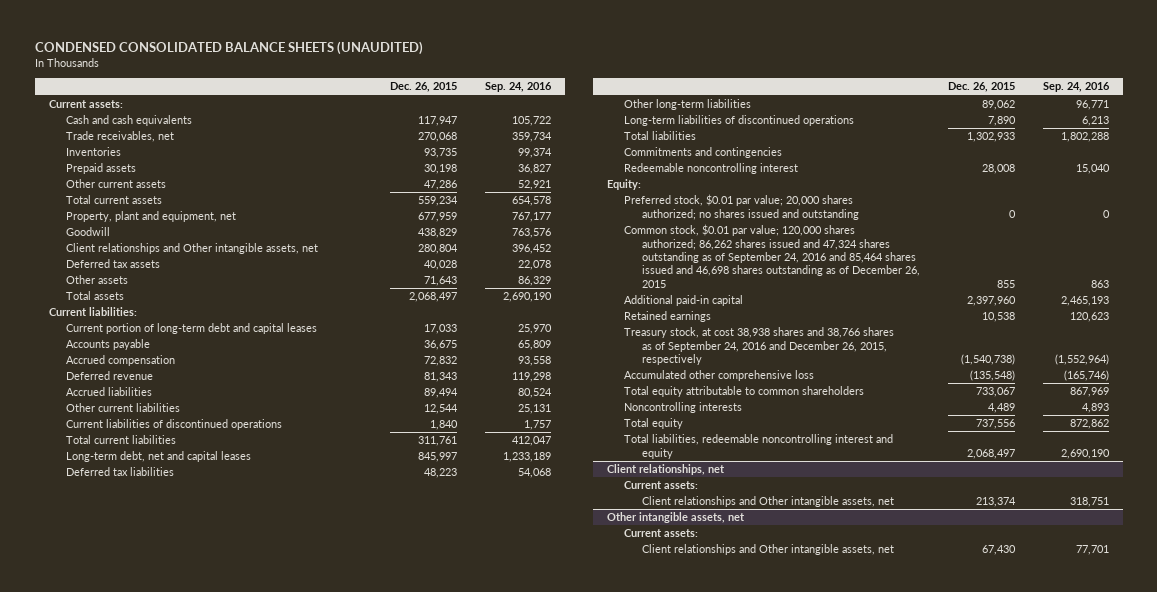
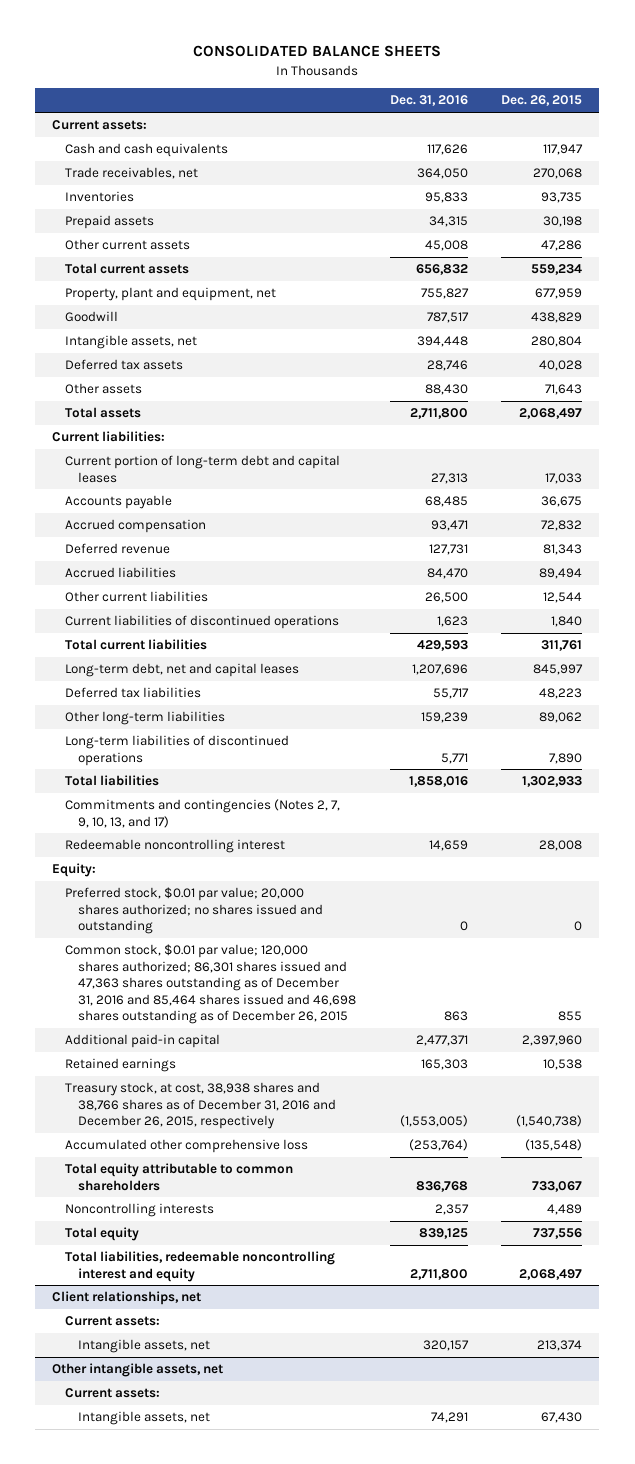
- CONDENSED CONSOLIDATED BALANCE SHEETS (UNAUDITED)
+ CONSOLIDATED BALANCE SHEETS
- | Dec. 26, 2015 | Sep. 24, 2016
+ | Dec. 31, 2016 | Dec. 26, 2015
- Client relationships and Other intangible assets, net | 280,804 | 396,452
+ Intangible assets, net | 394,448 | 280,804
- Commitments and contingencies
+ Commitments and contingencies (Notes 2, 7, 9, 10, 13, and 17)
- Common stock, $0.01 par value; 120,000 shares authorized; 86,262 shares issued and 47,324 shares outstanding as of September 24, 2016 and 85,464 shares issued and 46,698 shares outstanding as of December 26, 2015 | 855 | 863
+ Common stock, $0.01 par value; 120,000 shares authorized; 86,301 shares issued and 47,363 shares outstanding as of December 31, 2016 and 85,464 shares issued and 46,698 shares outstanding as of December 26, 2015 | 863 | 855
- Treasury stock, at cost 38,938 shares and 38,766 shares as of September 24, 2016 and December 26, 2015, respectively | (1,540,738) | (1,552,964)
+ Treasury stock, at cost, 38,938 shares and 38,766 shares as of December 31, 2016 and December 26, 2015, respectively | (1,553,005) | (1,540,738)
@ Client relationships, net
- Client relationships and Other intangible assets, net | 213,374 | 318,751
+ Intangible assets, net | 320,157 | 213,374
@ Other intangible assets, net
- Client relationships and Other intangible assets, net | 67,430 | 77,701
+ Intangible assets, net | 74,291 | 67,430

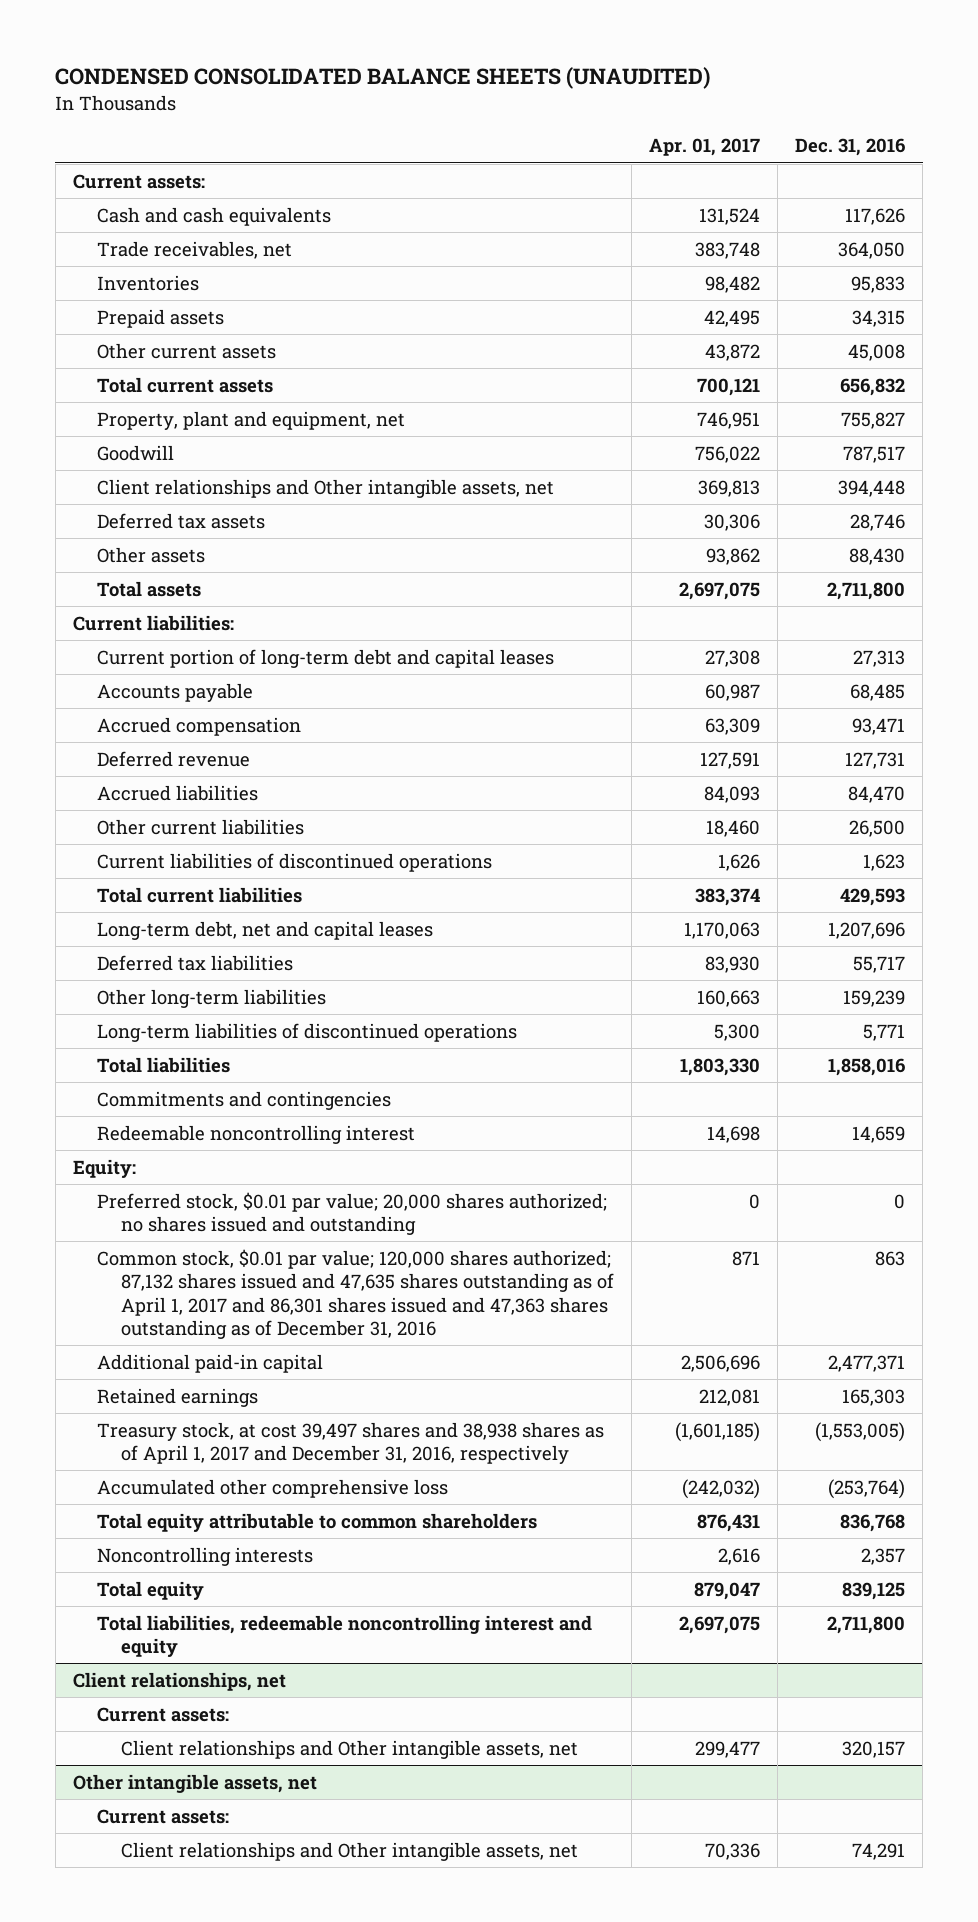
- CONSOLIDATED BALANCE SHEETS
+ CONDENSED CONSOLIDATED BALANCE SHEETS (UNAUDITED)
- | Dec. 31, 2016 | Dec. 26, 2015
+ | Apr. 01, 2017 | Dec. 31, 2016
- Intangible assets, net | 394,448 | 280,804
+ Client relationships and Other intangible assets, net | 369,813 | 394,448
- Commitments and contingencies (Notes 2, 7, 9, 10, 13, and 17)
+ Commitments and contingencies
- Common stock, $0.01 par value; 120,000 shares authorized; 86,301 shares issued and 47,363 shares outstanding as of December 31, 2016 and 85,464 shares issued and 46,698 shares outstanding as of December 26, 2015 | 863 | 855
+ Common stock, $0.01 par value; 120,000 shares authorized; 87,132 shares issued and 47,635 shares outstanding as of April 1, 2017 and 86,301 shares issued and 47,363 shares outstanding as of December 31, 2016 | 871 | 863
- Treasury stock, at cost, 38,938 shares and 38,766 shares as of December 31, 2016 and December 26, 2015, respectively | (1,553,005) | (1,540,738)
+ Treasury stock, at cost 39,497 shares and 38,938 shares as of April 1, 2017 and December 31, 2016, respectively | (1,601,185) | (1,553,005)
@ Client relationships, net
- Intangible assets, net | 320,157 | 213,374
+ Client relationships and Other intangible assets, net | 299,477 | 320,157
@ Other intangible assets, net
- Intangible assets, net | 74,291 | 67,430
+ Client relationships and Other intangible assets, net | 70,336 | 74,291

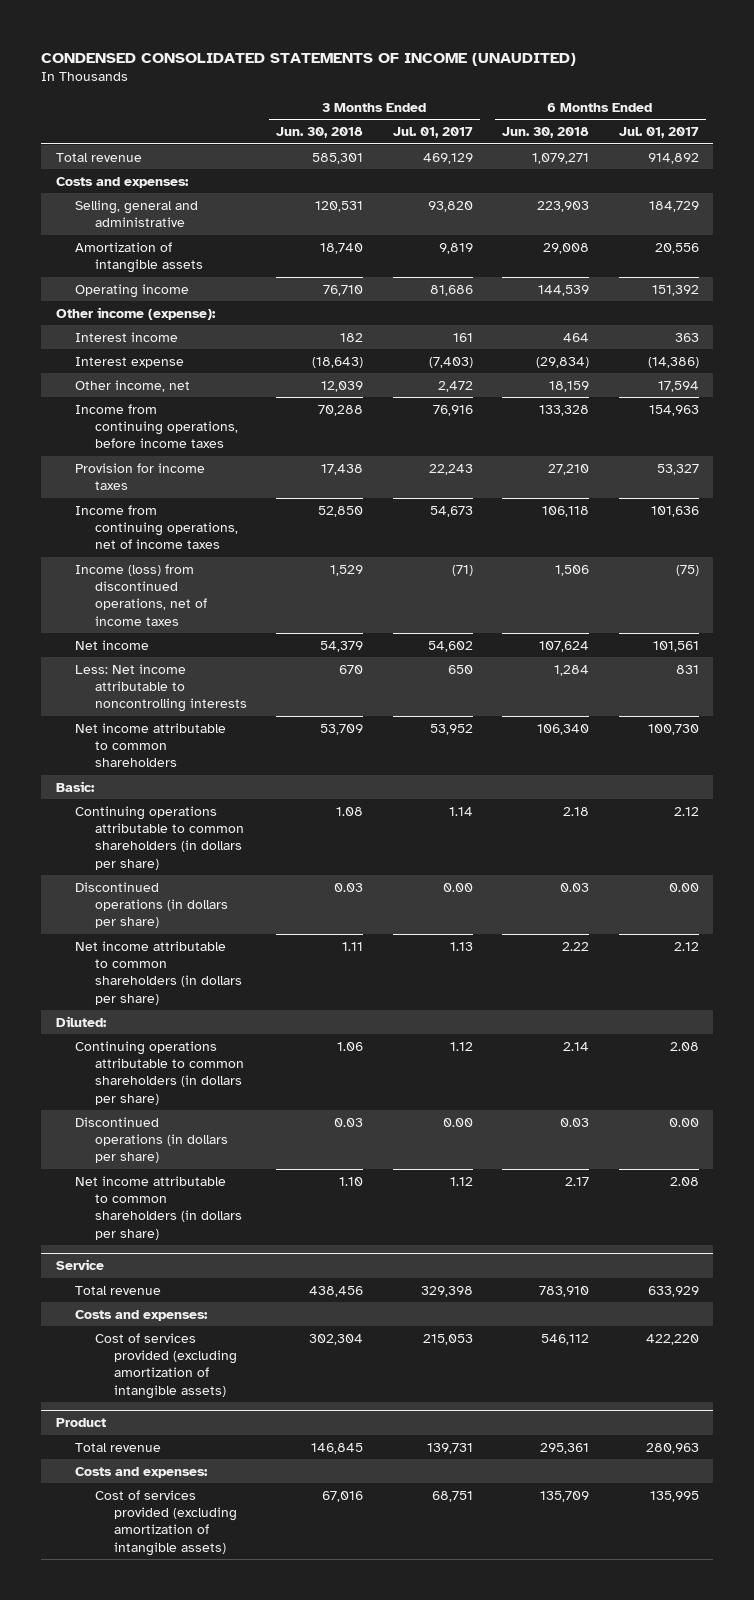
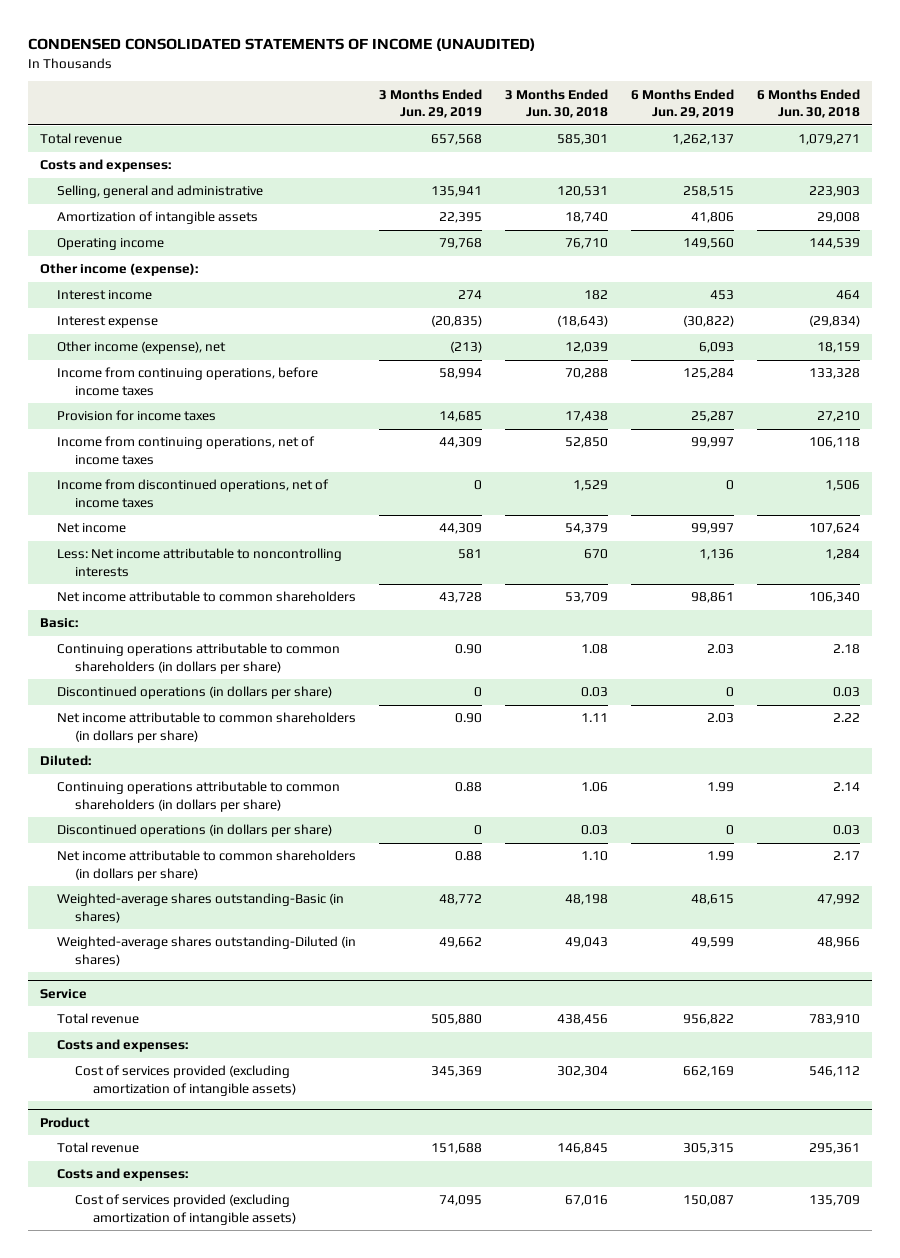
- | 3 Months Ended Jun. 30, 2018 | 3 Months Ended Jul. 01, 2017 | 6 Months Ended Jun. 30, 2018 | 6 Months Ended Jul. 01, 2017
+ | 3 Months Ended Jun. 29, 2019 | 3 Months Ended Jun. 30, 2018 | 6 Months Ended Jun. 29, 2019 | 6 Months Ended Jun. 30, 2018
- Other income, net | 12,039 | 2,472 | 18,159 | 17,594
+ Other income (expense), net | (213) | 12,039 | 6,093 | 18,159
- Income (loss) from discontinued operations, net of income taxes | 1,529 | (71) | 1,506 | (75)
+ Income from discontinued operations, net of income taxes | 0 | 1,529 | 0 | 1,506
+ Weighted-average shares outstanding-Basic (in shares) | 48,772 | 48,198 | 48,615 | 47,992
+ Weighted-average shares outstanding-Diluted (in shares) | 49,662 | 49,043 | 49,599 | 48,966

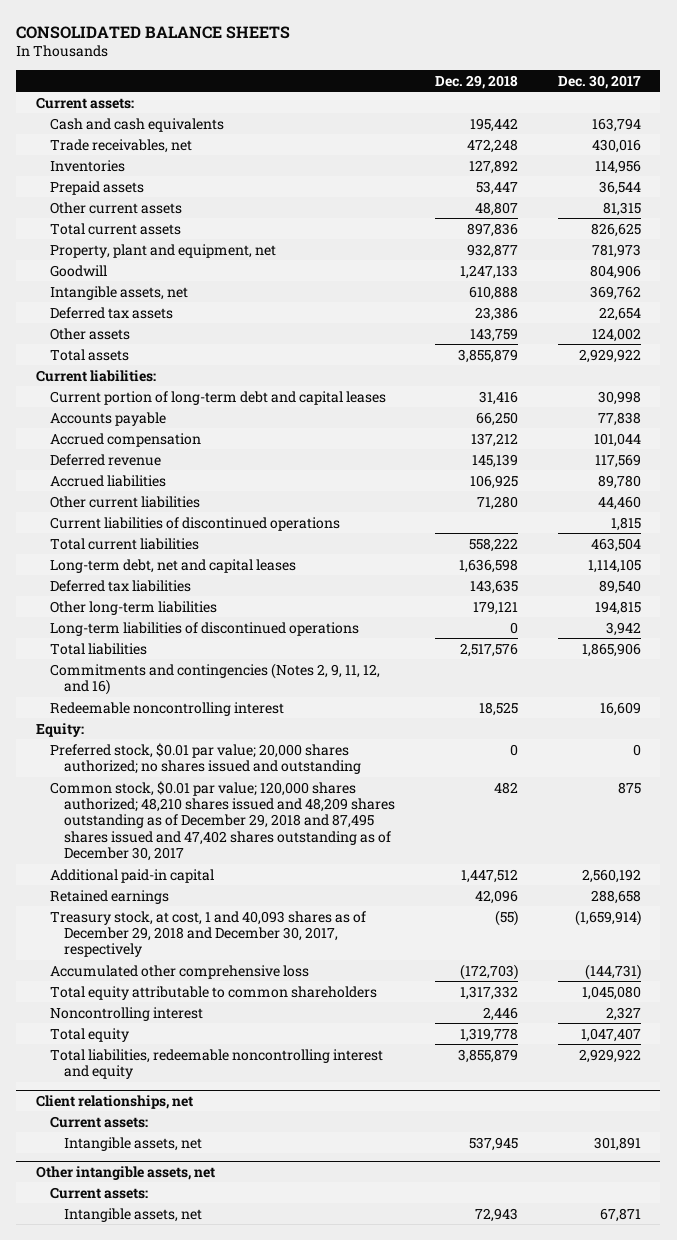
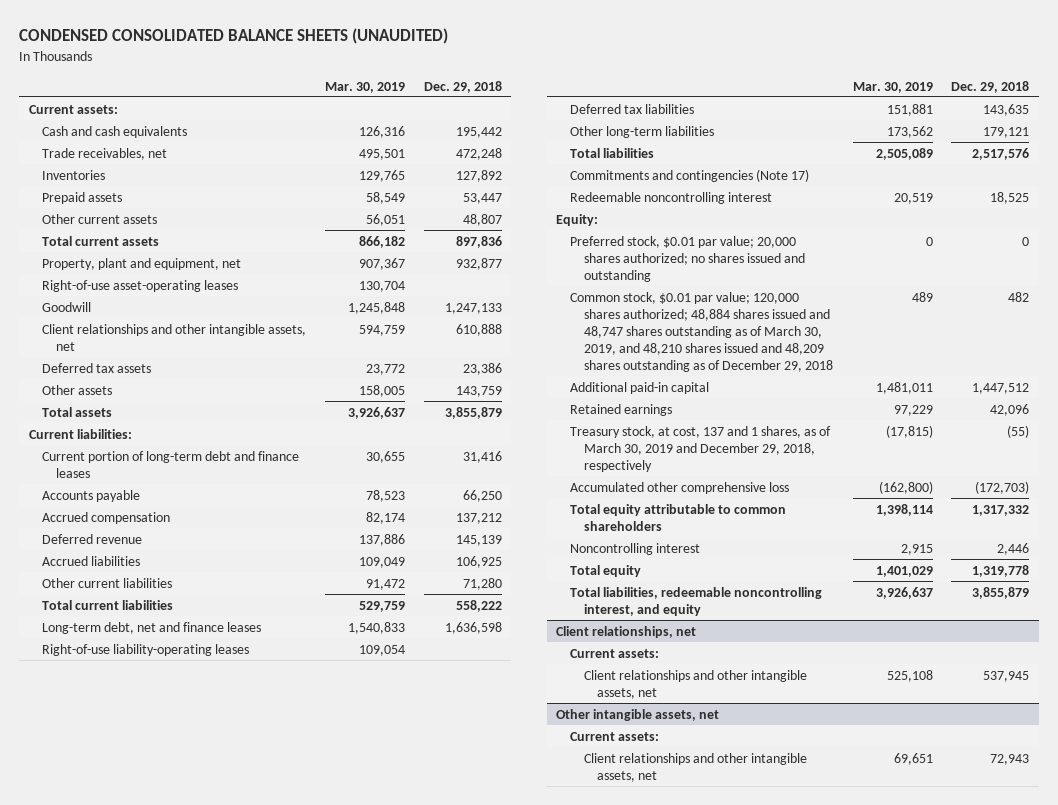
- CONSOLIDATED BALANCE SHEETS
+ CONDENSED CONSOLIDATED BALANCE SHEETS (UNAUDITED)
- | Dec. 29, 2018 | Dec. 30, 2017
+ | Mar. 30, 2019 | Dec. 29, 2018
+ Right-of-use asset-operating leases | 130,704 |
- Intangible assets, net | 610,888 | 369,762
+ Client relationships and other intangible assets, net | 594,759 | 610,888
- Current portion of long-term debt and capital leases | 31,416 | 30,998
+ Current portion of long-term debt and finance leases | 30,655 | 31,416
- Current liabilities of discontinued operations | | 1,815
- Long-term debt, net and capital leases | 1,636,598 | 1,114,105
+ Long-term debt, net and finance leases | 1,540,833 | 1,636,598
+ Right-of-use liability-operating leases | 109,054 |
- Long-term liabilities of discontinued operations | 0 | 3,942
- Commitments and contingencies (Notes 2, 9, 11, 12, and 16)
+ Commitments and contingencies (Note 17)
- Common stock, $0.01 par value; 120,000 shares authorized; 48,210 shares issued and 48,209 shares outstanding as of December 29, 2018 and 87,495 shares issued and 47,402 shares outstanding as of December 30, 2017 | 482 | 875
+ Common stock, $0.01 par value; 120,000 shares authorized; 48,884 shares issued and 48,747 shares outstanding as of March 30, 2019, and 48,210 shares issued and 48,209 shares outstanding as of December 29, 2018 | 489 | 482
- Treasury stock, at cost, 1 and 40,093 shares as of December 29, 2018 and December 30, 2017, respectively | (55) | (1,659,914)
+ Treasury stock, at cost, 137 and 1 shares, as of March 30, 2019 and December 29, 2018, respectively | (17,815) | (55)
- Total liabilities, redeemable noncontrolling interest and equity | 3,855,879 | 2,929,922
+ Total liabilities, redeemable noncontrolling interest, and equity | 3,926,637 | 3,855,879
@ Client relationships, net
- Intangible assets, net | 537,945 | 301,891
+ Client relationships and other intangible assets, net | 525,108 | 537,945
@ Other intangible assets, net
- Intangible assets, net | 72,943 | 67,871
+ Client relationships and other intangible assets, net | 69,651 | 72,943

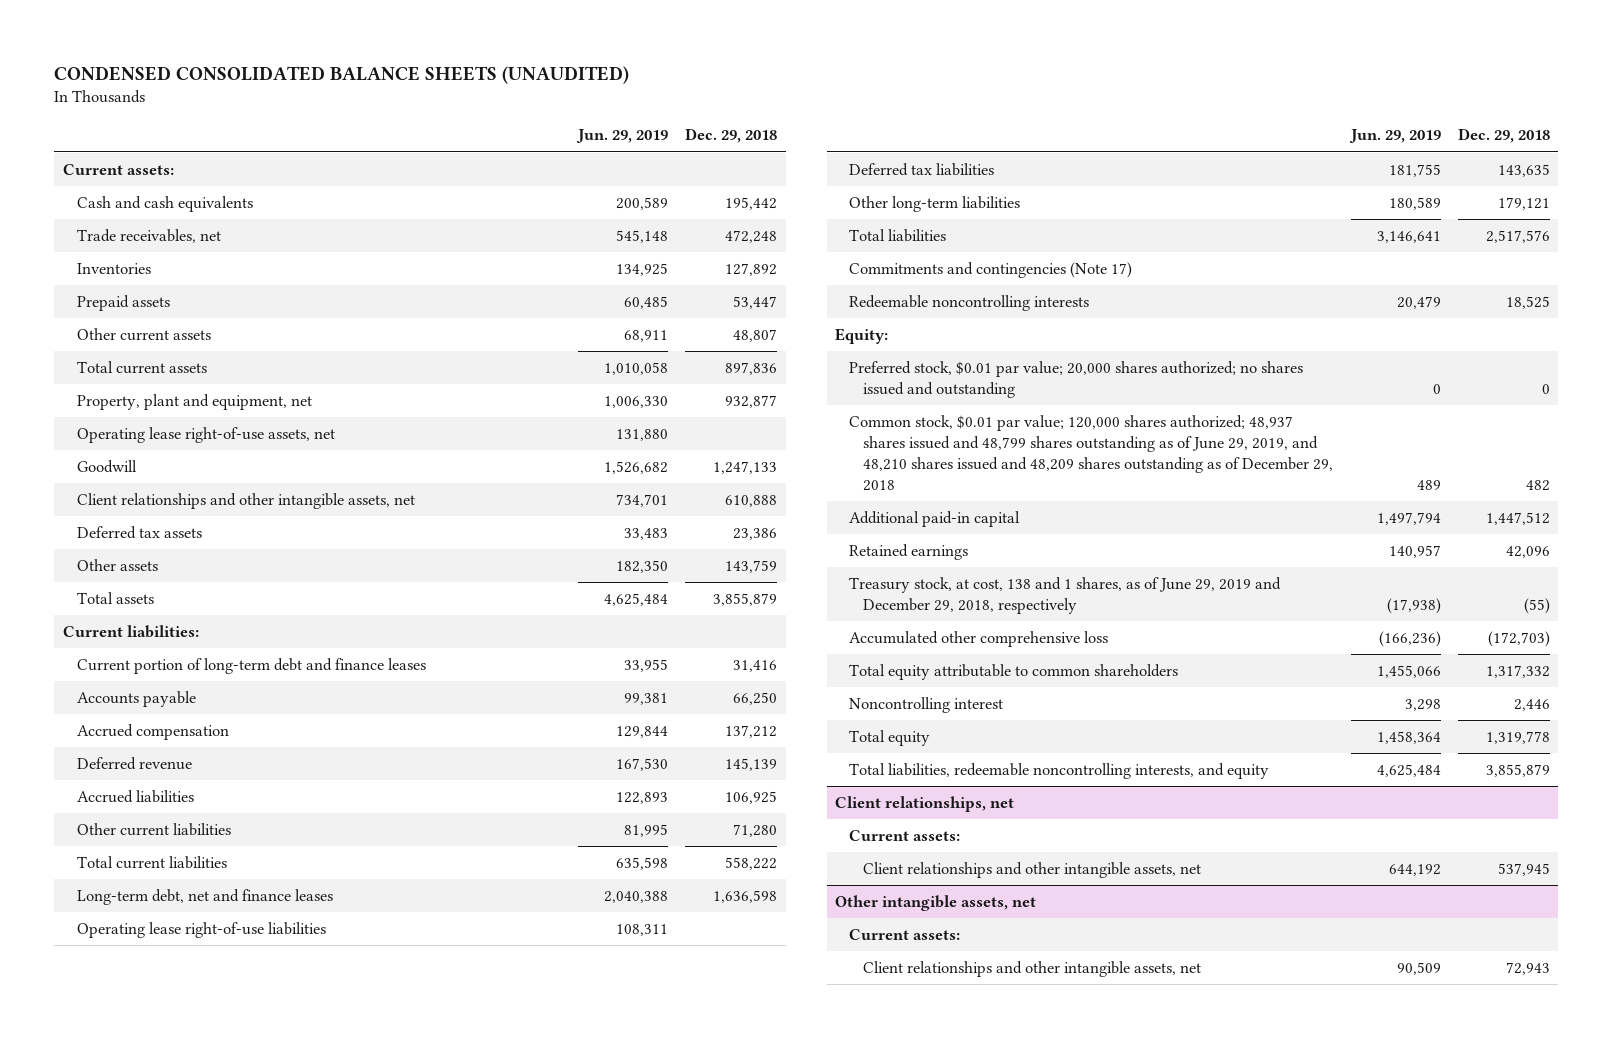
- | Mar. 30, 2019 | Dec. 29, 2018
+ | Jun. 29, 2019 | Dec. 29, 2018
- Right-of-use asset-operating leases | 130,704 |
+ Operating lease right-of-use assets, net | 131,880 |
- Right-of-use liability-operating leases | 109,054 |
+ Operating lease right-of-use liabilities | 108,311 |
- Redeemable noncontrolling interest | 20,519 | 18,525
+ Redeemable noncontrolling interests | 20,479 | 18,525
- Common stock, $0.01 par value; 120,000 shares authorized; 48,884 shares issued and 48,747 shares outstanding as of March 30, 2019, and 48,210 shares issued and 48,209 shares outstanding as of December 29, 2018 | 489 | 482
+ Common stock, $0.01 par value; 120,000 shares authorized; 48,937 shares issued and 48,799 shares outstanding as of June 29, 2019, and 48,210 shares issued and 48,209 shares outstanding as of December 29, 2018 | 489 | 482
- Treasury stock, at cost, 137 and 1 shares, as of March 30, 2019 and December 29, 2018, respectively | (17,815) | (55)
+ Treasury stock, at cost, 138 and 1 shares, as of June 29, 2019 and December 29, 2018, respectively | (17,938) | (55)
- Total liabilities, redeemable noncontrolling interest, and equity | 3,926,637 | 3,855,879
+ Total liabilities, redeemable noncontrolling interests, and equity | 4,625,484 | 3,855,879

